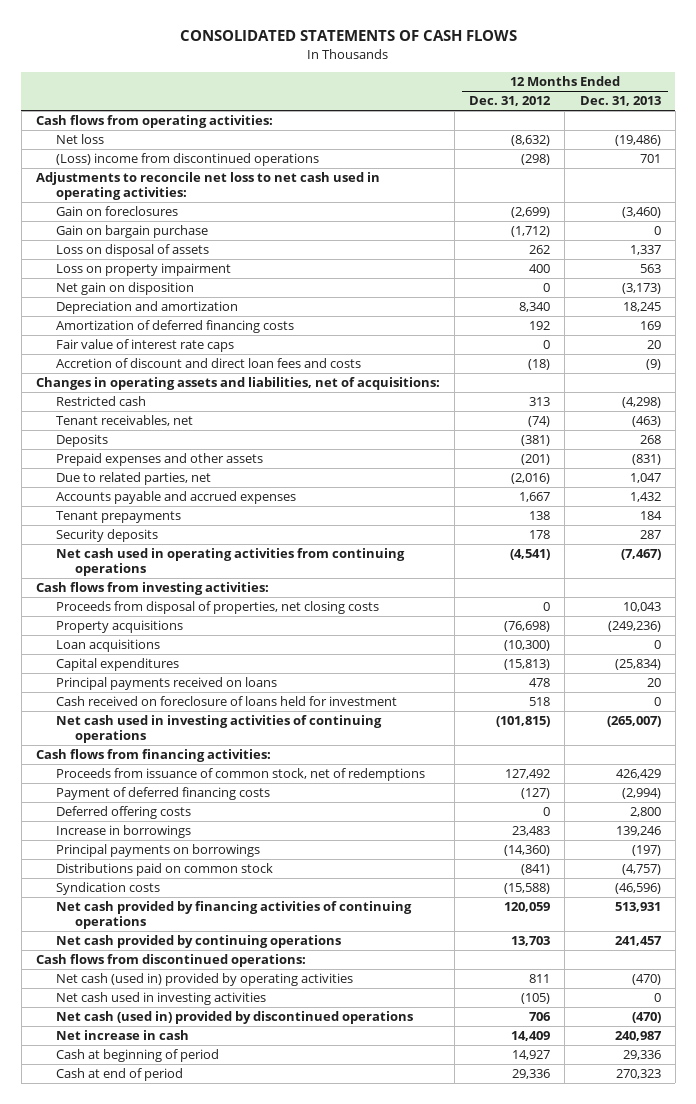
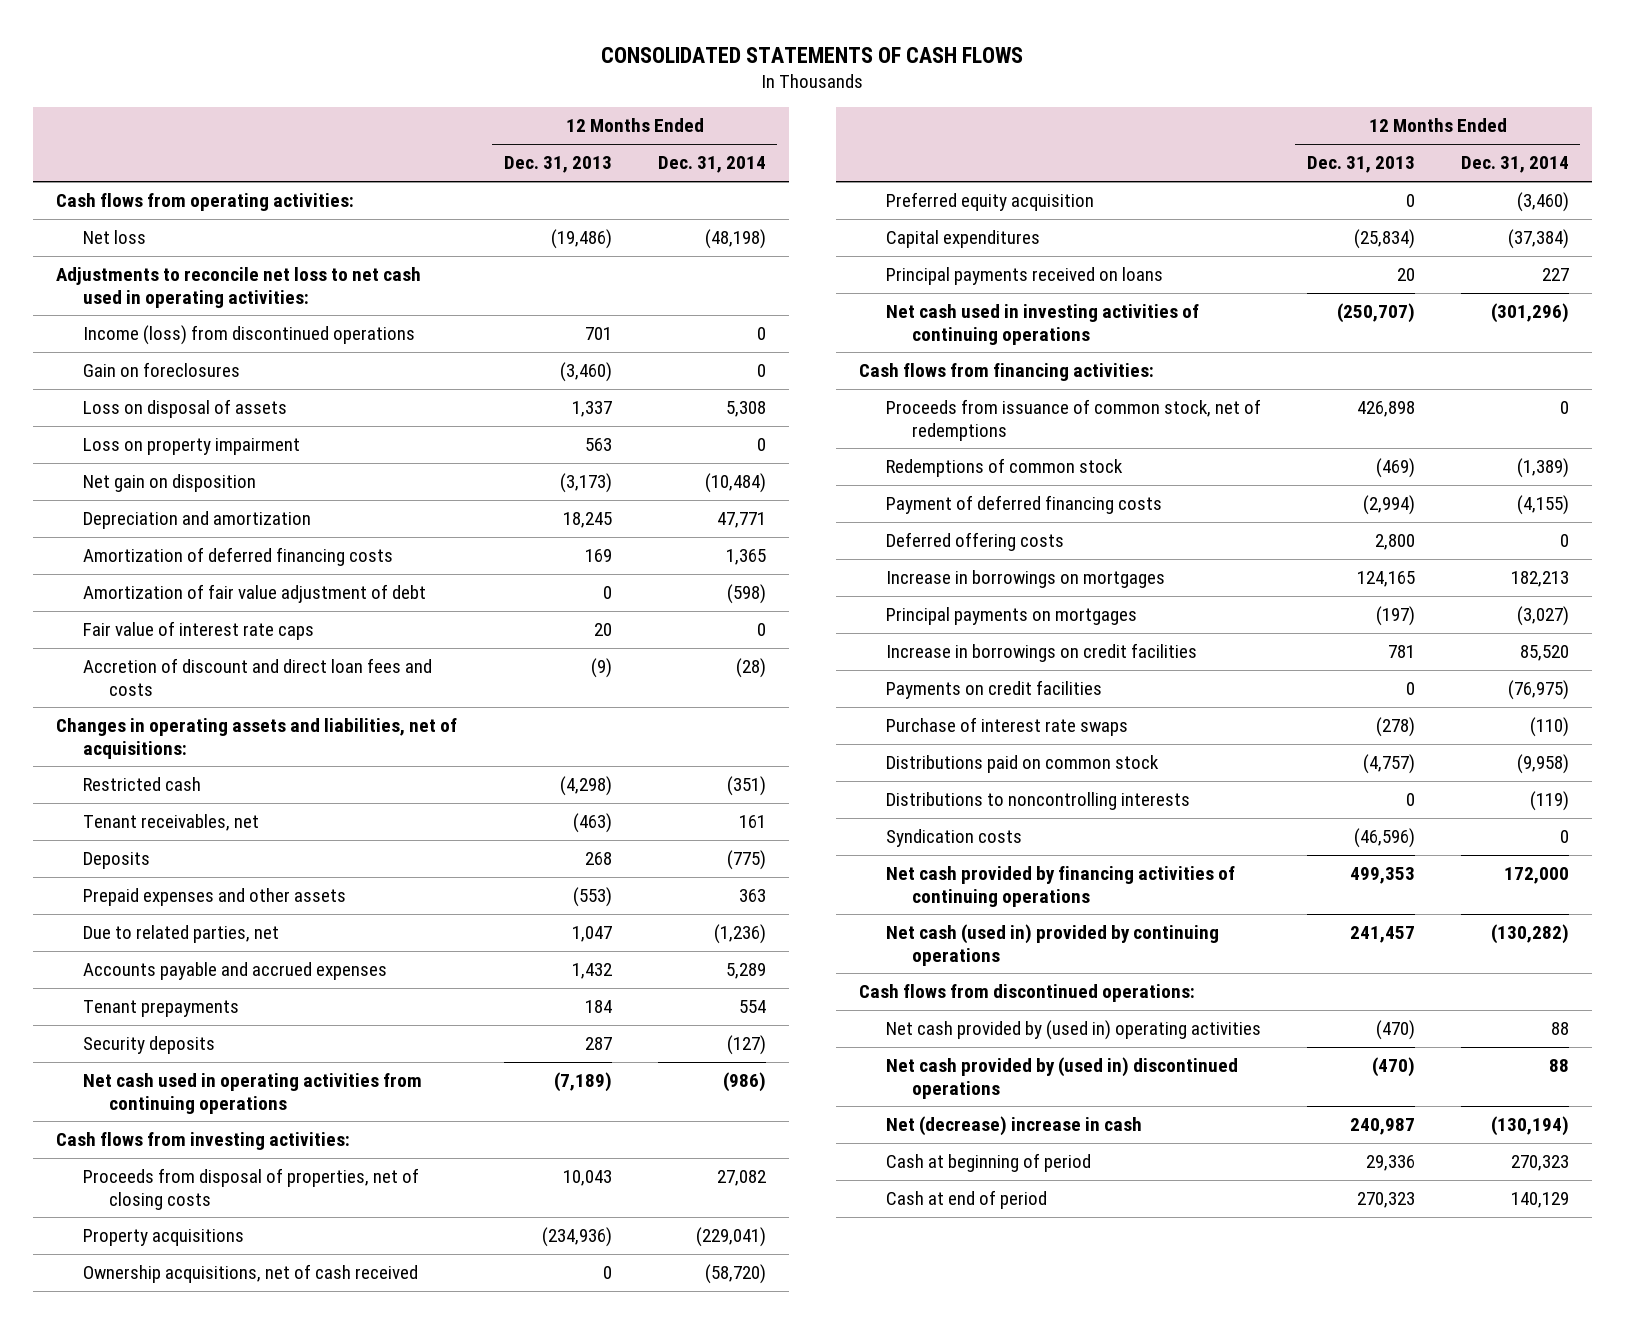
- | 12 Months Ended Dec. 31, 2012 | 12 Months Ended Dec. 31, 2013
+ | 12 Months Ended Dec. 31, 2013 | 12 Months Ended Dec. 31, 2014
- (Loss) income from discontinued operations | (298) | 701
+ Income (loss) from discontinued operations | 701 | 0
- Gain on bargain purchase | (1,712) | 0
+ Amortization of fair value adjustment of debt | 0 | (598)
- Prepaid expenses and other assets | (201) | (831)
+ Prepaid expenses and other assets | (553) | 363
- Net cash used in operating activities from continuing operations | (4,541) | (7,467)
+ Net cash used in operating activities from continuing operations | (7,189) | (986)
- Proceeds from disposal of properties, net closing costs | 0 | 10,043
- Property acquisitions | (76,698) | (249,236)
- Loan acquisitions | (10,300) | 0
+ Proceeds from disposal of properties, net of closing costs | 10,043 | 27,082
+ Property acquisitions | (234,936) | (229,041)
+ Ownership acquisitions, net of cash received | 0 | (58,720)
+ Preferred equity acquisition | 0 | (3,460)
- Cash received on foreclosure of loans held for investment | 518 | 0
- Net cash used in investing activities of continuing operations | (101,815) | (265,007)
+ Net cash used in investing activities of continuing operations | (250,707) | (301,296)
- Proceeds from issuance of common stock, net of redemptions | 127,492 | 426,429
+ Proceeds from issuance of common stock, net of redemptions | 426,898 | 0
+ Redemptions of common stock | (469) | (1,389)
- Increase in borrowings | 23,483 | 139,246
- Principal payments on borrowings | (14,360) | (197)
+ Increase in borrowings on mortgages | 124,165 | 182,213
+ Principal payments on mortgages | (197) | (3,027)
+ Increase in borrowings on credit facilities | 781 | 85,520
+ Payments on credit facilities | 0 | (76,975)
+ Purchase of interest rate swaps | (278) | (110)
+ Distributions to noncontrolling interests | 0 | (119)
- Net cash provided by financing activities of continuing operations | 120,059 | 513,931
- Net cash provided by continuing operations | 13,703 | 241,457
+ Net cash provided by financing activities of continuing operations | 499,353 | 172,000
+ Net cash (used in) provided by continuing operations | 241,457 | (130,282)
- Net cash (used in) provided by operating activities | 811 | (470)
- Net cash used in investing activities | (105) | 0
- Net cash (used in) provided by discontinued operations | 706 | (470)
- Net increase in cash | 14,409 | 240,987
+ Net cash provided by (used in) operating activities | (470) | 88
+ Net cash provided by (used in) discontinued operations | (470) | 88
+ Net (decrease) increase in cash | 240,987 | (130,194)

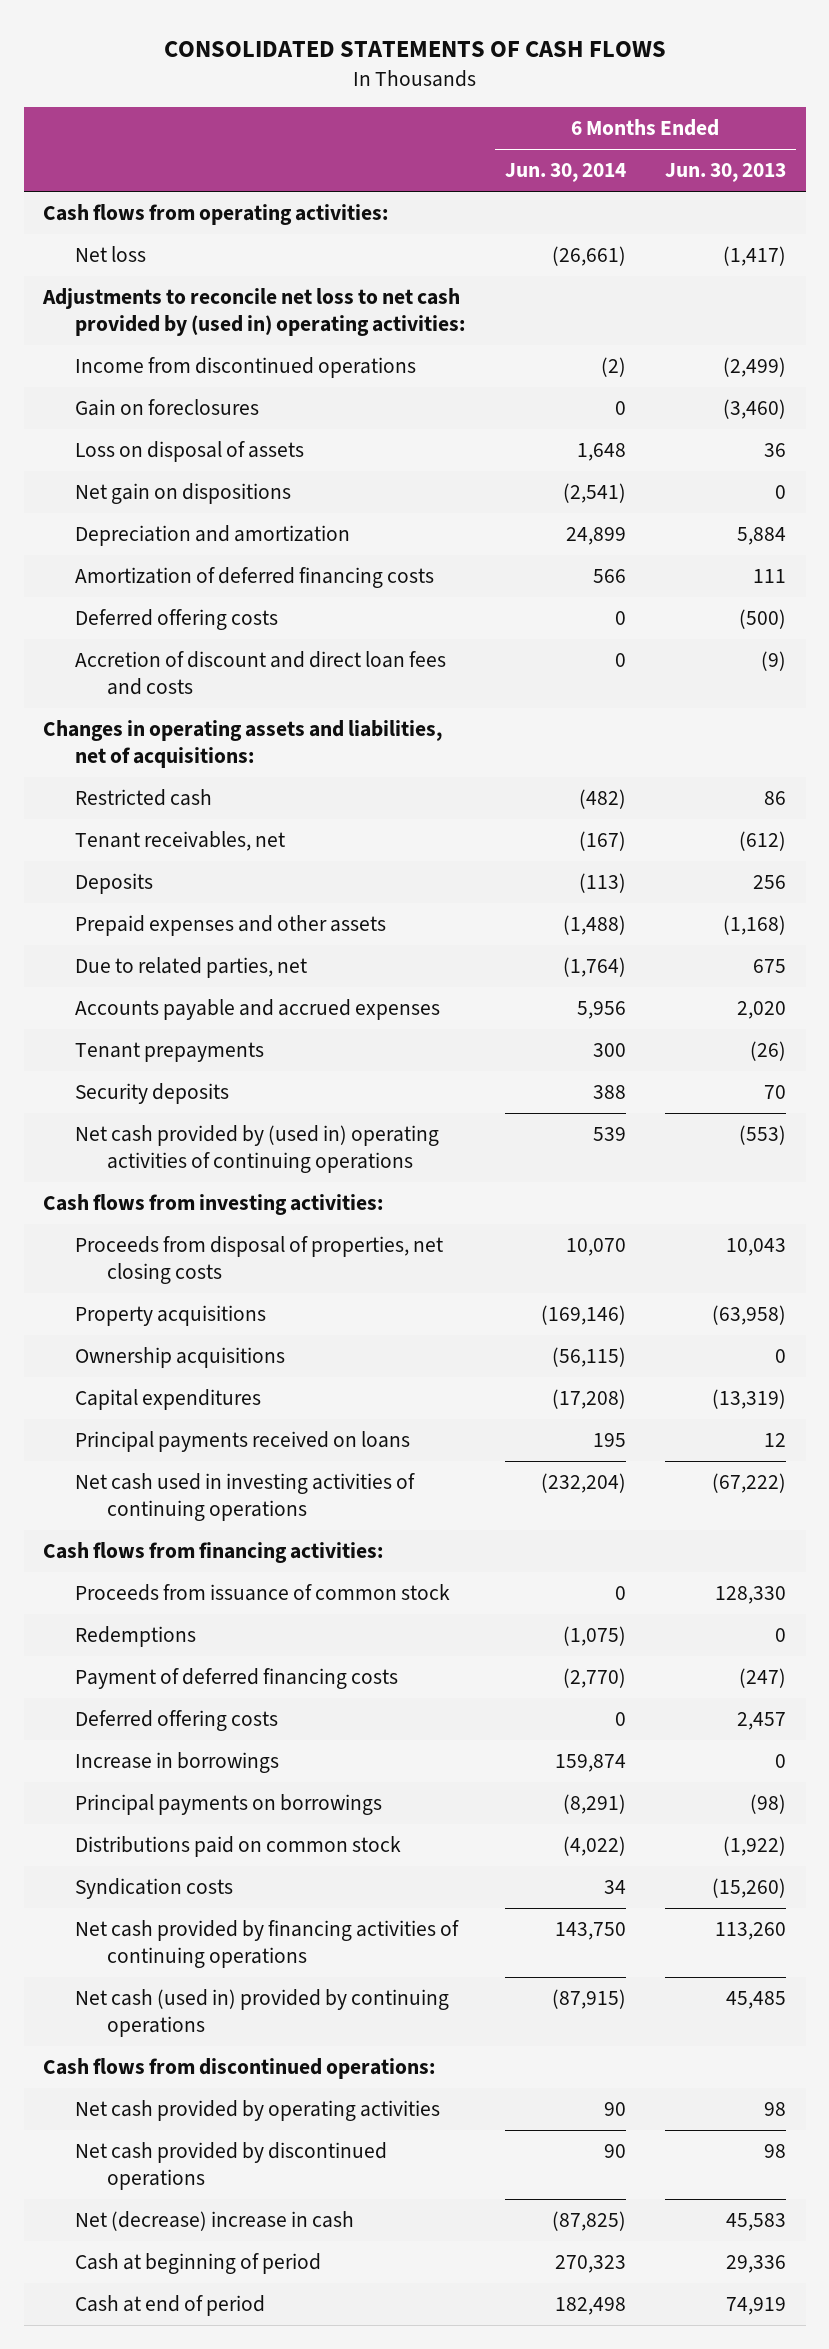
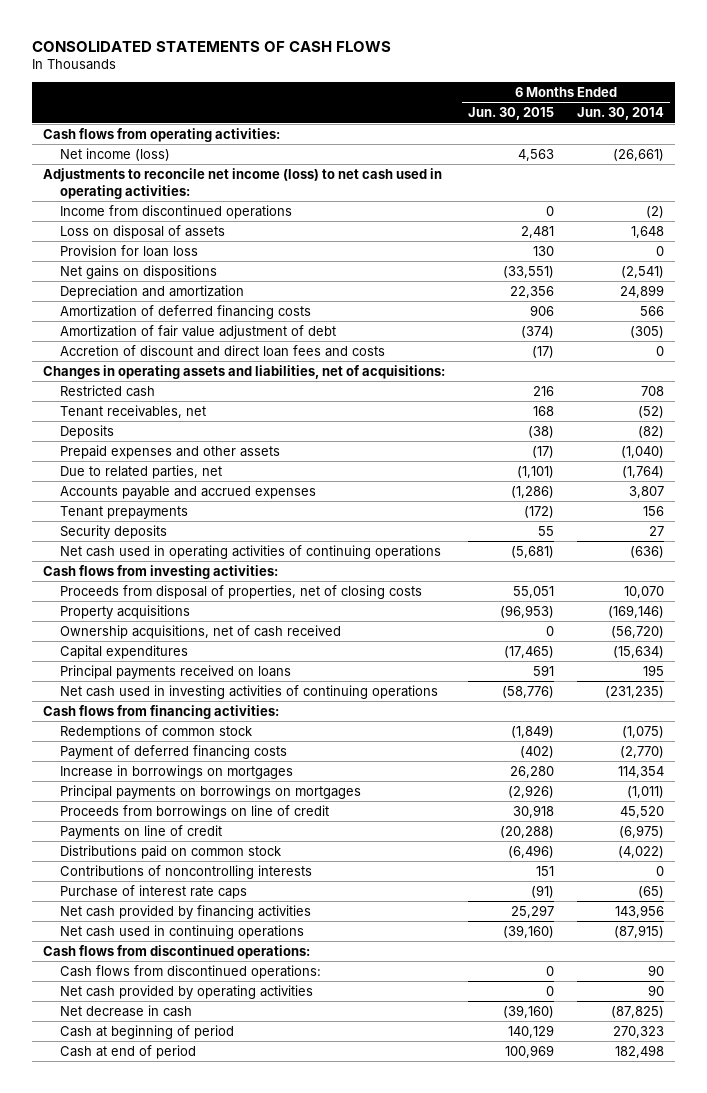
- | 6 Months Ended Jun. 30, 2014 | 6 Months Ended Jun. 30, 2013
+ | 6 Months Ended Jun. 30, 2015 | 6 Months Ended Jun. 30, 2014
- Net loss | (26,661) | (1,417)
- Adjustments to reconcile net loss to net cash provided by (used in) operating activities:
+ Net income (loss) | 4,563 | (26,661)
+ Adjustments to reconcile net income (loss) to net cash used in operating activities:
- Gain on foreclosures | 0 | (3,460)
- Net gain on dispositions | (2,541) | 0
+ Provision for loan loss | 130 | 0
+ Net gains on dispositions | (33,551) | (2,541)
- Deferred offering costs | 0 | (500)
+ Amortization of fair value adjustment of debt | (374) | (305)
- Restricted cash | (482) | 86
- Tenant receivables, net | (167) | (612)
- Deposits | (113) | 256
- Prepaid expenses and other assets | (1,488) | (1,168)
+ Restricted cash | 216 | 708
+ Tenant receivables, net | 168 | (52)
+ Deposits | (38) | (82)
+ Prepaid expenses and other assets | (17) | (1,040)
- Accounts payable and accrued expenses | 5,956 | 2,020
- Tenant prepayments | 300 | (26)
- Security deposits | 388 | 70
- Net cash provided by (used in) operating activities of continuing operations | 539 | (553)
+ Accounts payable and accrued expenses | (1,286) | 3,807
+ Tenant prepayments | (172) | 156
+ Security deposits | 55 | 27
+ Net cash used in operating activities of continuing operations | (5,681) | (636)
- Proceeds from disposal of properties, net closing costs | 10,070 | 10,043
+ Proceeds from disposal of properties, net of closing costs | 55,051 | 10,070
- Ownership acquisitions | (56,115) | 0
- Capital expenditures | (17,208) | (13,319)
+ Ownership acquisitions, net of cash received | 0 | (56,720)
+ Capital expenditures | (17,465) | (15,634)
- Net cash used in investing activities of continuing operations | (232,204) | (67,222)
+ Net cash used in investing activities of continuing operations | (58,776) | (231,235)
- Proceeds from issuance of common stock | 0 | 128,330
- Redemptions | (1,075) | 0
+ Redemptions of common stock | (1,849) | (1,075)
- Deferred offering costs | 0 | 2,457
- Increase in borrowings | 159,874 | 0
- Principal payments on borrowings | (8,291) | (98)
+ Increase in borrowings on mortgages | 26,280 | 114,354
+ Principal payments on borrowings on mortgages | (2,926) | (1,011)
+ Proceeds from borrowings on line of credit | 30,918 | 45,520
+ Payments on line of credit | (20,288) | (6,975)
- Syndication costs | 34 | (15,260)
- Net cash provided by financing activities of continuing operations | 143,750 | 113,260
- Net cash (used in) provided by continuing operations | (87,915) | 45,485
+ Contributions of noncontrolling interests | 151 | 0
+ Purchase of interest rate caps | (91) | (65)
+ Net cash provided by financing activities | 25,297 | 143,956
+ Net cash used in continuing operations | (39,160) | (87,915)
+ Cash flows from discontinued operations: | 0 | 90
- Net cash provided by discontinued operations | 90 | 98
- Net (decrease) increase in cash | (87,825) | 45,583
+ Net decrease in cash | (39,160) | (87,825)

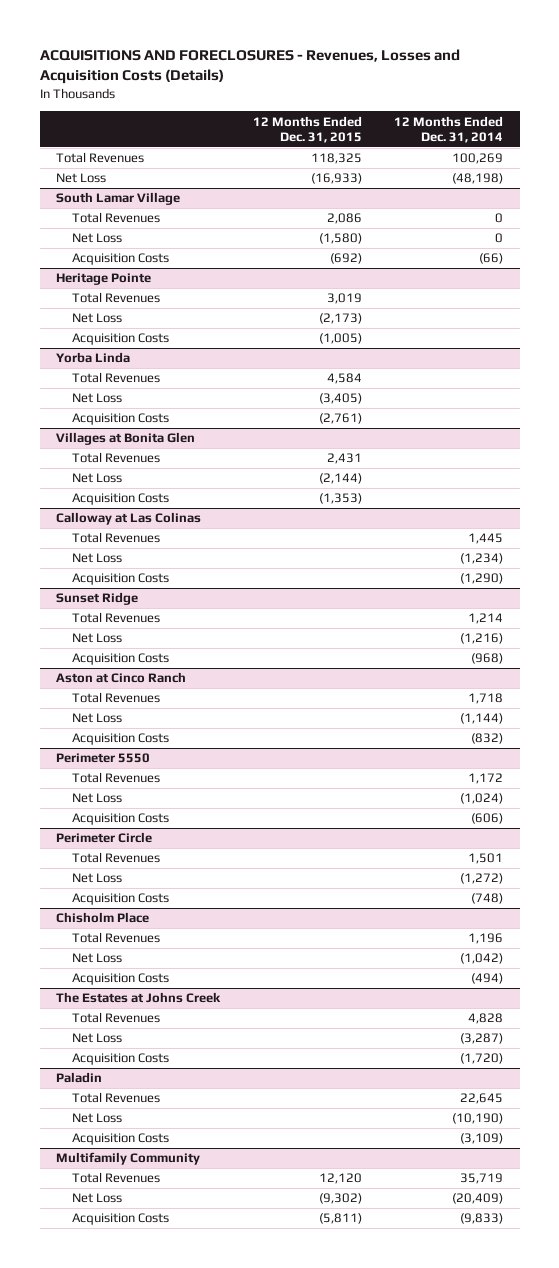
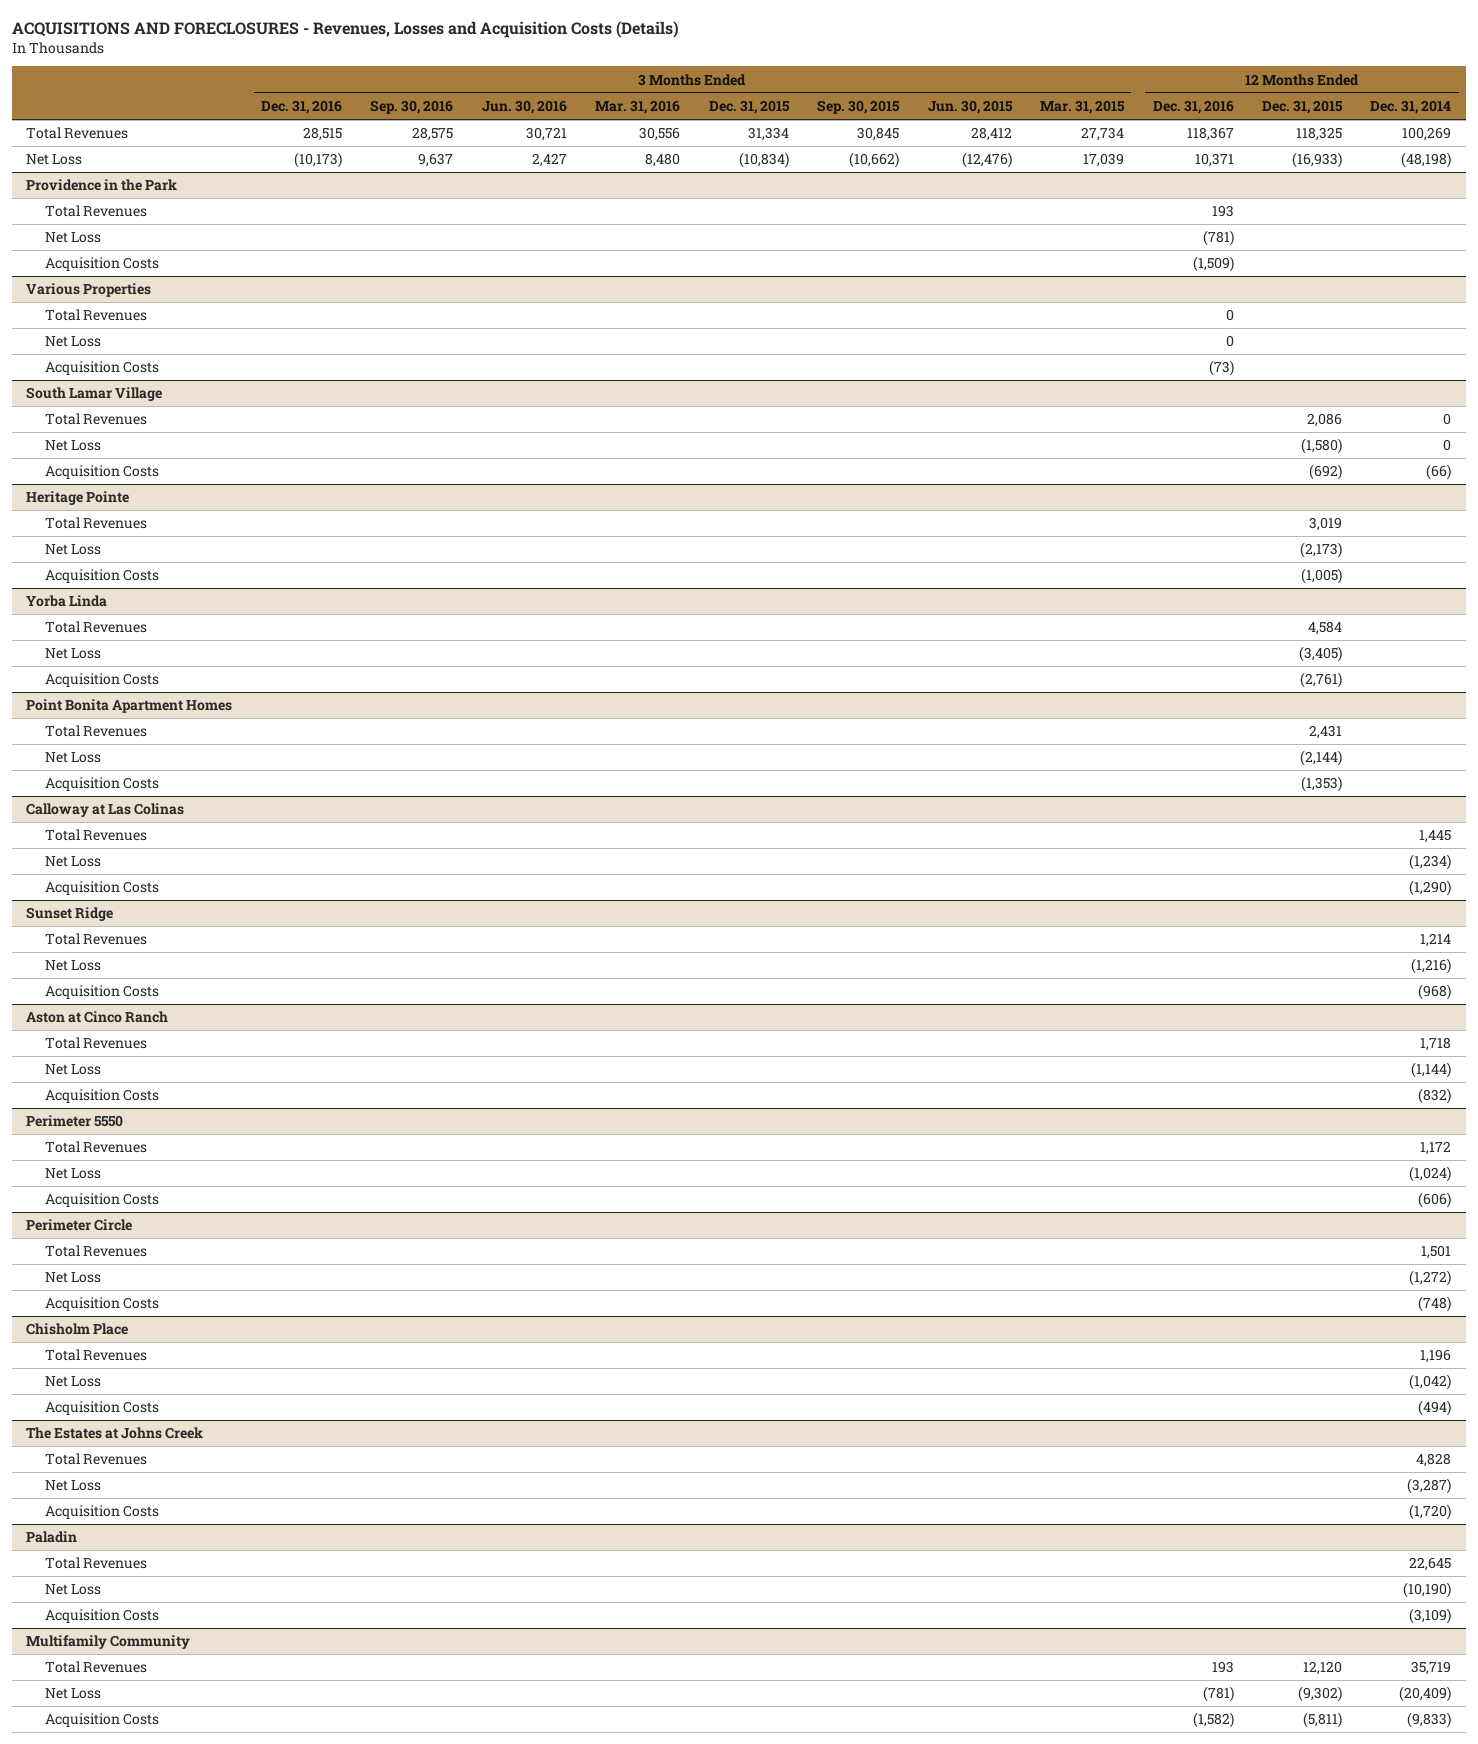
- | 12 Months Ended Dec. 31, 2015 | 12 Months Ended Dec. 31, 2014
+ | 3 Months Ended Dec. 31, 2016 | 3 Months Ended Sep. 30, 2016 | 3 Months Ended Jun. 30, 2016 | 3 Months Ended Mar. 31, 2016 | 3 Months Ended Dec. 31, 2015 | 3 Months Ended Sep. 30, 2015 | 3 Months Ended Jun. 30, 2015 | 3 Months Ended Mar. 31, 2015 | 12 Months Ended Dec. 31, 2016 | 12 Months Ended Dec. 31, 2015 | 12 Months Ended Dec. 31, 2014
+ Providence in the Park
+ Total Revenues | | | | | | | | | 193 | |
+ Net Loss | | | | | | | | | (781) | |
+ Acquisition Costs | | | | | | | | | (1,509) | |
+ Various Properties
+ Total Revenues | | | | | | | | | 0 | |
+ Net Loss | | | | | | | | | 0 | |
+ Acquisition Costs | | | | | | | | | (73) | |
- Villages at Bonita Glen
+ Point Bonita Apartment Homes

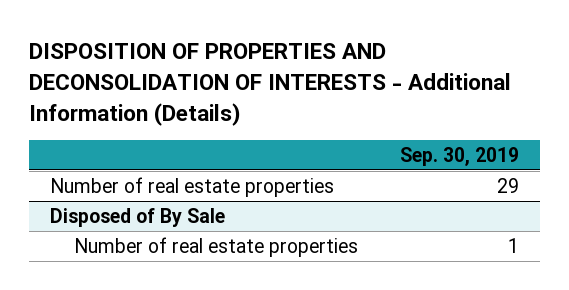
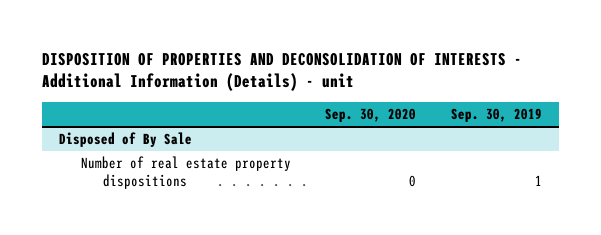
- DISPOSITION OF PROPERTIES AND DECONSOLIDATION OF INTERESTS - Additional Information (Details)
+ DISPOSITION OF PROPERTIES AND DECONSOLIDATION OF INTERESTS - Additional Information (Details) - unit
- | Sep. 30, 2019
+ | Sep. 30, 2020 | Sep. 30, 2019
- Number of real estate properties | 29
@ Disposed of By Sale
- Number of real estate properties | 1
+ Number of real estate property dispositions | 0 | 1

